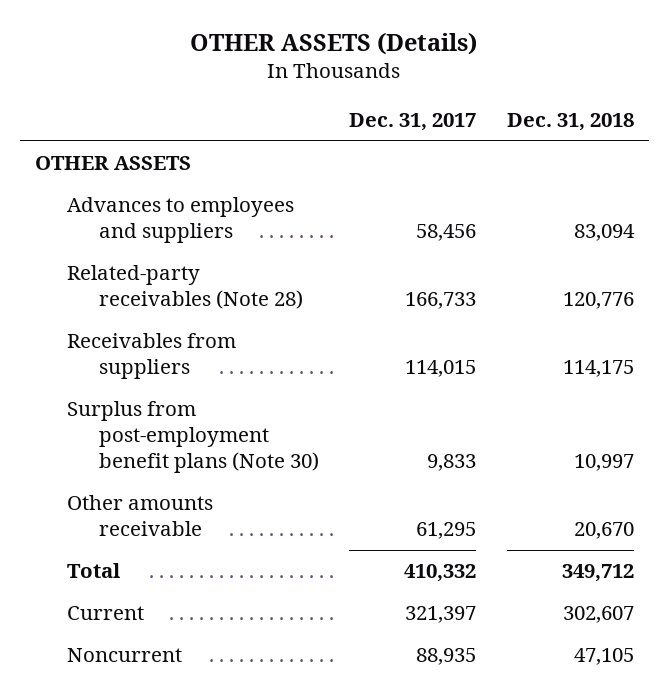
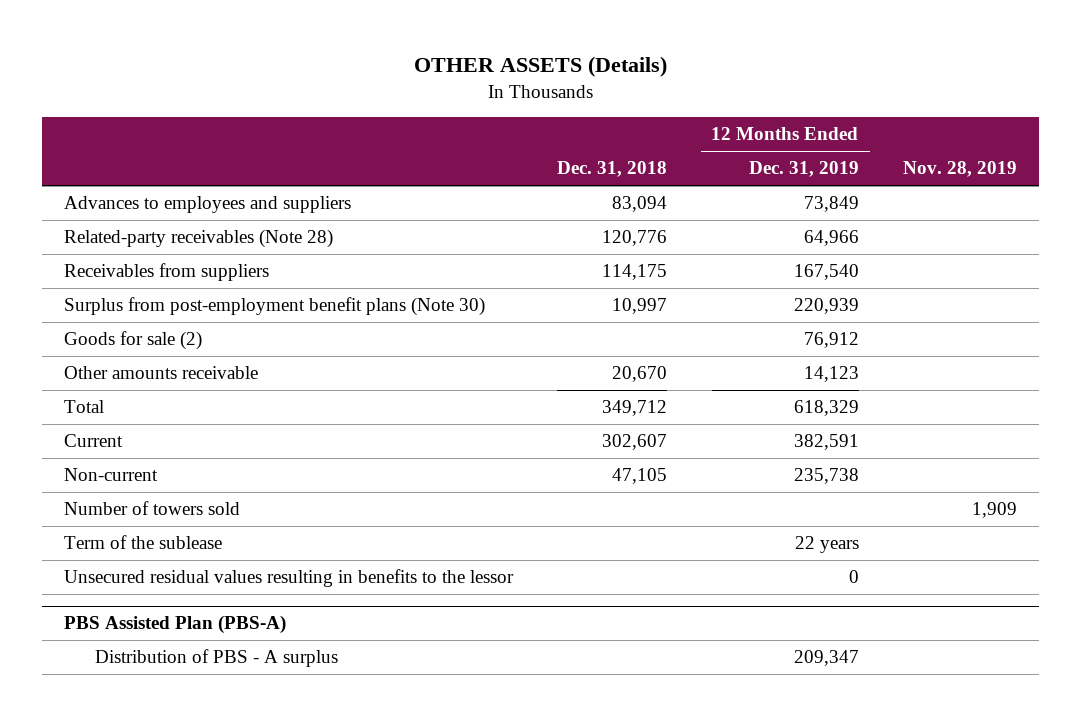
- | Dec. 31, 2017 | Dec. 31, 2018
+ | Dec. 31, 2018 | 12 Months Ended Dec. 31, 2019 | Nov. 28, 2019
- OTHER ASSETS
+ Goods for sale (2) | | 76,912 |
- Noncurrent | 88,935 | 47,105
+ Non-current | 47,105 | 235,738 |
+ Number of towers sold | | | 1,909
+ Term of the sublease | | 22 years |
+ Unsecured residual values resulting in benefits to the lessor | | 0 |
+ PBS Assisted Plan (PBS-A)
+ Distribution of PBS - A surplus | | 209,347 |

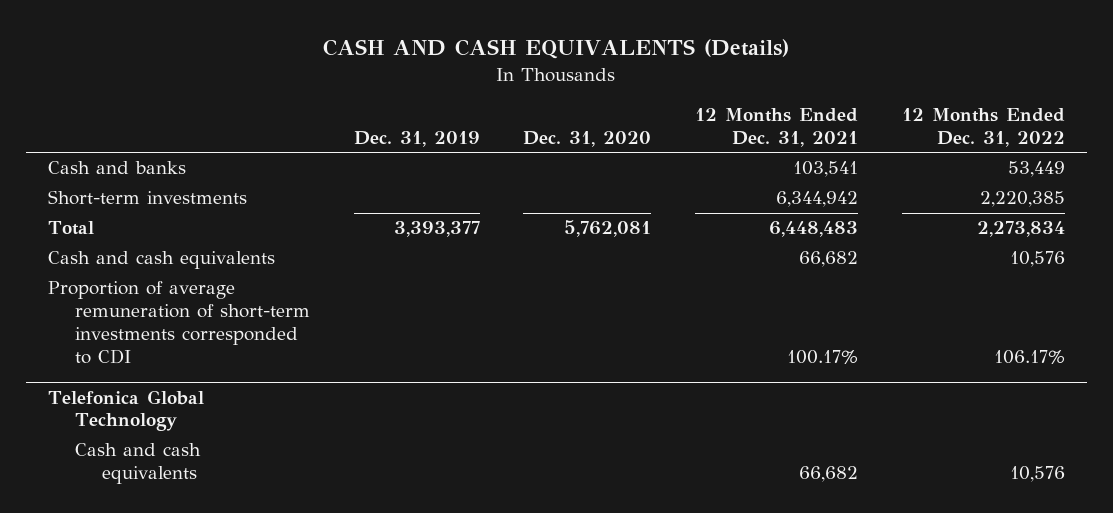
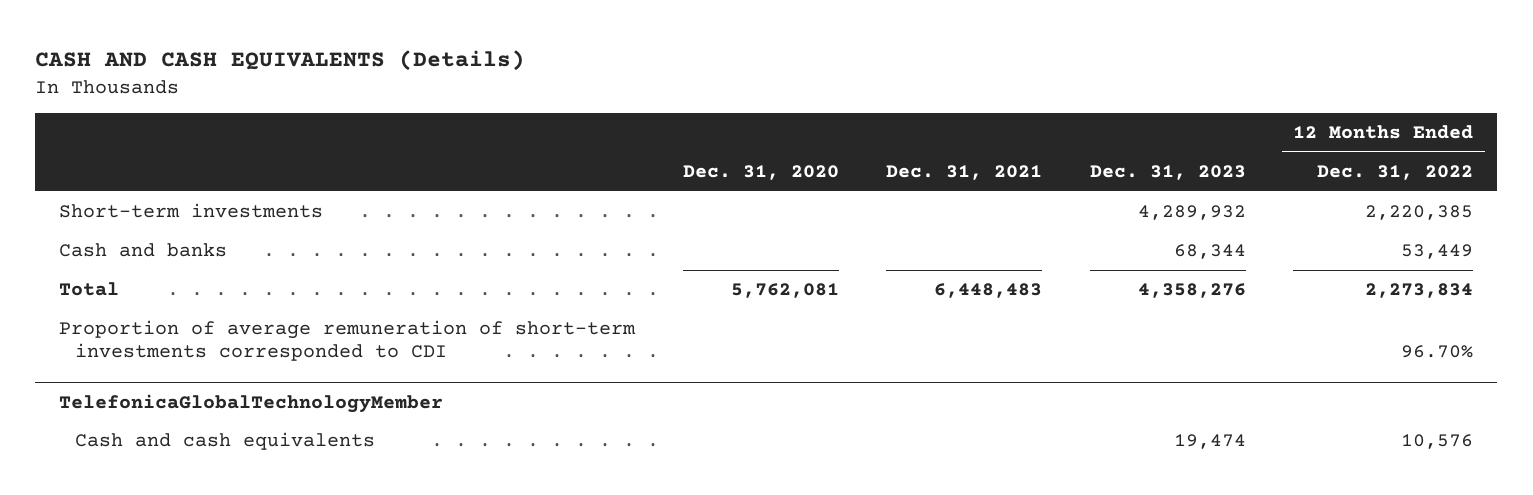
- | Dec. 31, 2019 | Dec. 31, 2020 | 12 Months Ended Dec. 31, 2021 | 12 Months Ended Dec. 31, 2022
+ | Dec. 31, 2020 | Dec. 31, 2021 | Dec. 31, 2023 | 12 Months Ended Dec. 31, 2022
moved down: Cash and banks | | | 68,344 | 53,449
- Cash and cash equivalents | | | 66,682 | 10,576
- Proportion of average remuneration of short-term investments corresponded to CDI | | | 100.17% | 106.17%
- Telefonica Global Technology
+ Proportion of average remuneration of short-term investments corresponded to CDI | | | | 96.70%
+ TelefonicaGlobalTechnologyMember

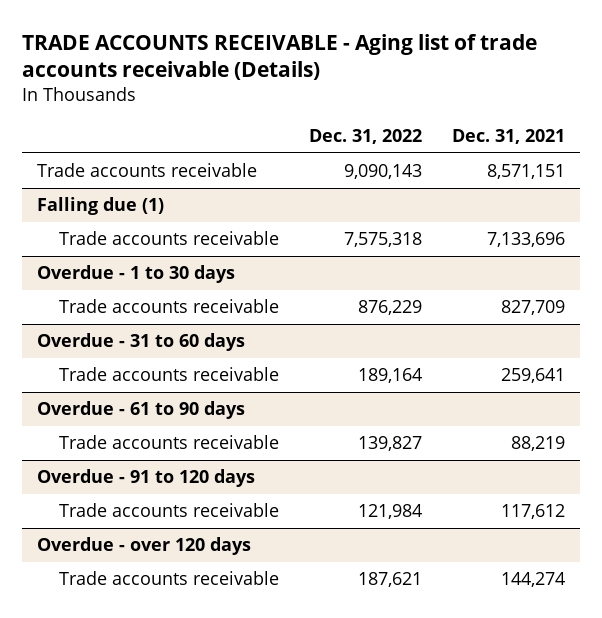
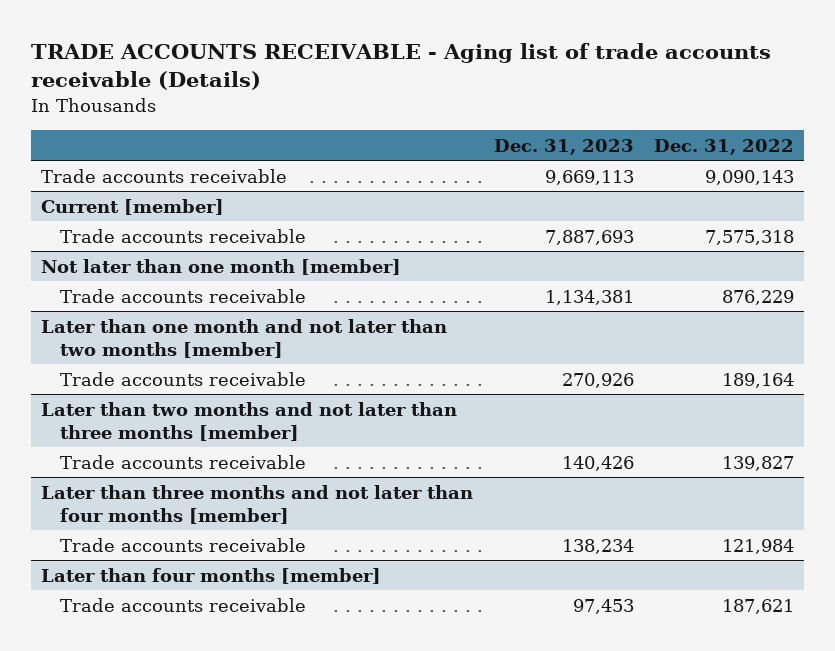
- | Dec. 31, 2022 | Dec. 31, 2021
+ | Dec. 31, 2023 | Dec. 31, 2022
- Falling due (1)
+ Current [member]
- Overdue - 1 to 30 days
+ Not later than one month [member]
- Overdue - 31 to 60 days
+ Later than one month and not later than two months [member]
- Overdue - 61 to 90 days
+ Later than two months and not later than three months [member]
- Overdue - 91 to 120 days
+ Later than three months and not later than four months [member]
- Overdue - over 120 days
+ Later than four months [member]

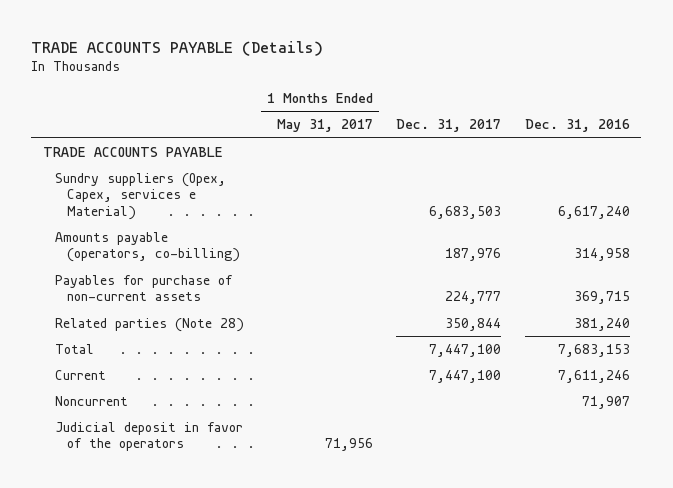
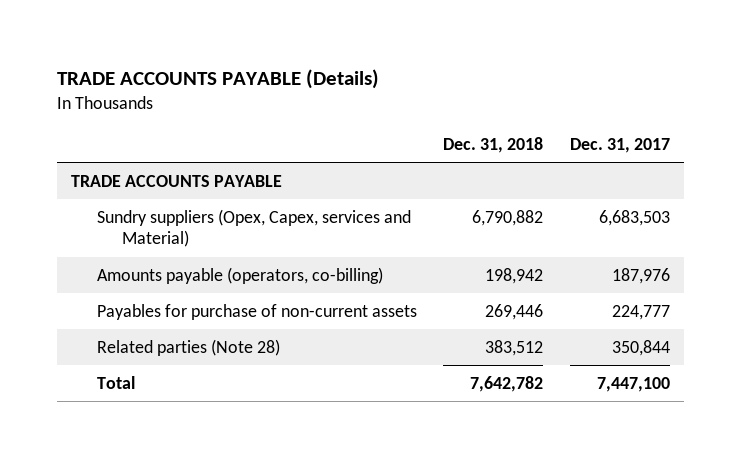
- | 1 Months Ended May 31, 2017 | Dec. 31, 2017 | Dec. 31, 2016
+ | Dec. 31, 2018 | Dec. 31, 2017
- Sundry suppliers (Opex, Capex, services e Material) | | 6,683,503 | 6,617,240
+ Sundry suppliers (Opex, Capex, services and Material) | 6,790,882 | 6,683,503
- Current | | 7,447,100 | 7,611,246
- Noncurrent | | | 71,907
- Judicial deposit in favor of the operators | 71,956 | |

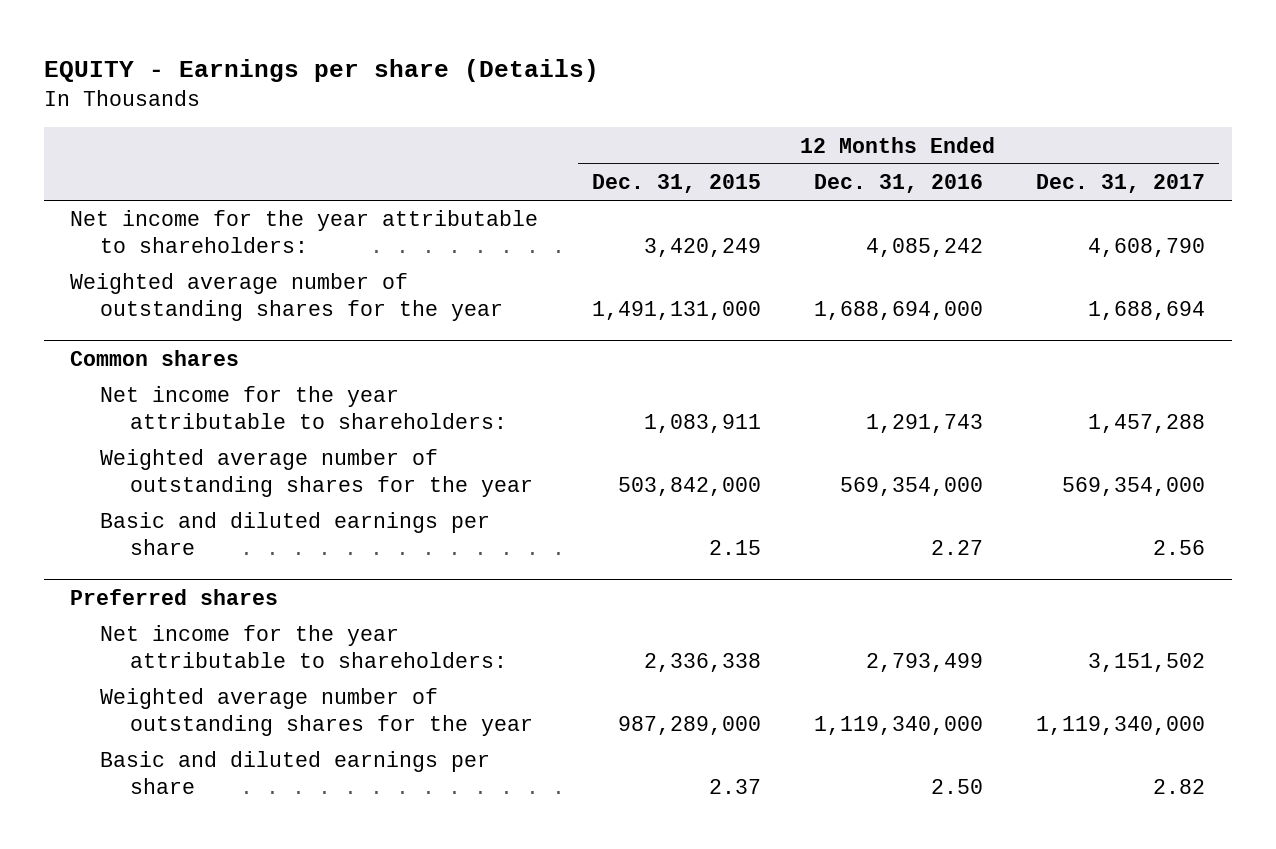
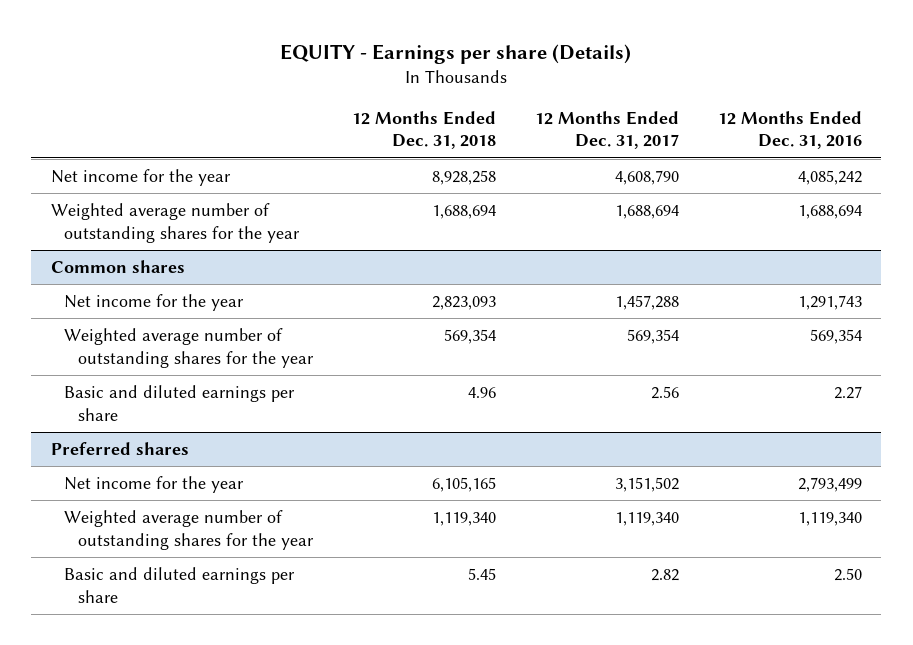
- | 12 Months Ended Dec. 31, 2015 | 12 Months Ended Dec. 31, 2016 | 12 Months Ended Dec. 31, 2017
+ | 12 Months Ended Dec. 31, 2018 | 12 Months Ended Dec. 31, 2017 | 12 Months Ended Dec. 31, 2016
- Net income for the year attributable to shareholders: | 3,420,249 | 4,085,242 | 4,608,790
- Weighted average number of outstanding shares for the year | 1,491,131,000 | 1,688,694,000 | 1,688,694
+ Net income for the year | 8,928,258 | 4,608,790 | 4,085,242
+ Weighted average number of outstanding shares for the year | 1,688,694 | 1,688,694 | 1,688,694
@ Common shares
- Net income for the year attributable to shareholders: | 1,083,911 | 1,291,743 | 1,457,288
- Weighted average number of outstanding shares for the year | 503,842,000 | 569,354,000 | 569,354,000
+ Net income for the year | 2,823,093 | 1,457,288 | 1,291,743
+ Weighted average number of outstanding shares for the year | 569,354 | 569,354 | 569,354
@ Preferred shares
- Net income for the year attributable to shareholders: | 2,336,338 | 2,793,499 | 3,151,502
- Weighted average number of outstanding shares for the year | 987,289,000 | 1,119,340,000 | 1,119,340,000
+ Net income for the year | 6,105,165 | 3,151,502 | 2,793,499
+ Weighted average number of outstanding shares for the year | 1,119,340 | 1,119,340 | 1,119,340

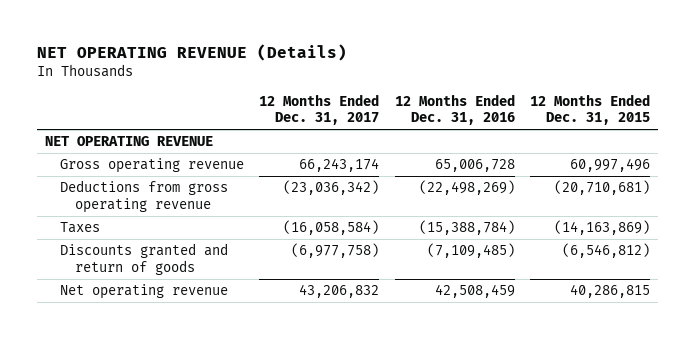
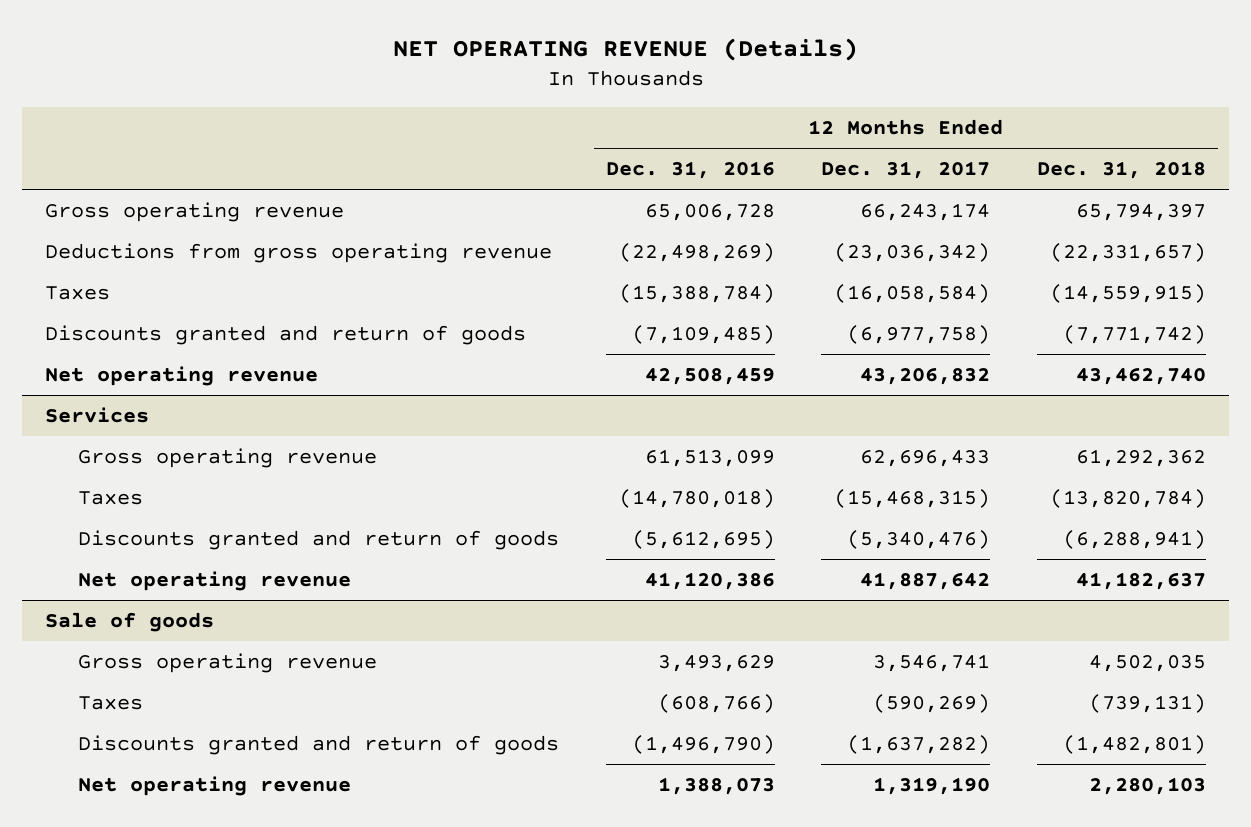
- | 12 Months Ended Dec. 31, 2017 | 12 Months Ended Dec. 31, 2016 | 12 Months Ended Dec. 31, 2015
+ | 12 Months Ended Dec. 31, 2016 | 12 Months Ended Dec. 31, 2017 | 12 Months Ended Dec. 31, 2018
- NET OPERATING REVENUE
+ Services
+ Gross operating revenue | 61,513,099 | 62,696,433 | 61,292,362
+ Taxes | (14,780,018) | (15,468,315) | (13,820,784)
+ Discounts granted and return of goods | (5,612,695) | (5,340,476) | (6,288,941)
+ Net operating revenue | 41,120,386 | 41,887,642 | 41,182,637
+ Sale of goods
+ Gross operating revenue | 3,493,629 | 3,546,741 | 4,502,035
+ Taxes | (608,766) | (590,269) | (739,131)
+ Discounts granted and return of goods | (1,496,790) | (1,637,282) | (1,482,801)
+ Net operating revenue | 1,388,073 | 1,319,190 | 2,280,103

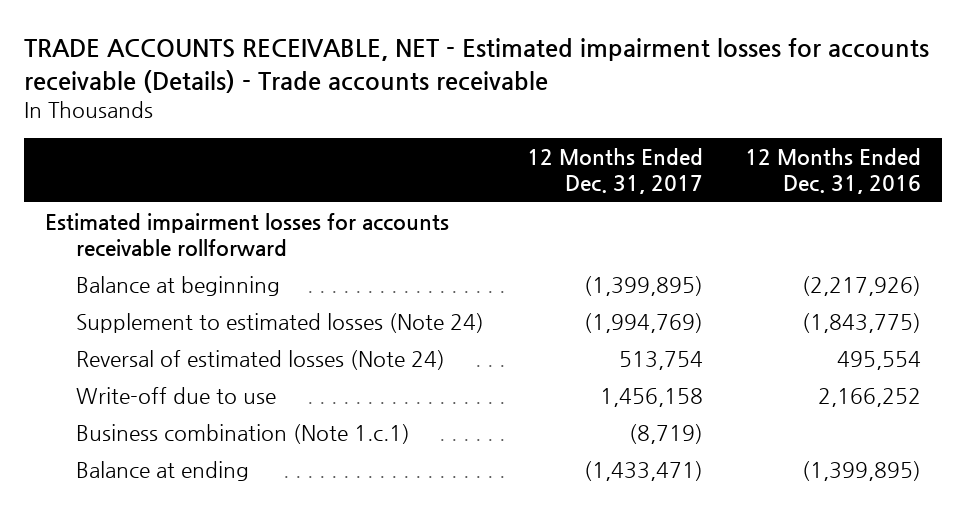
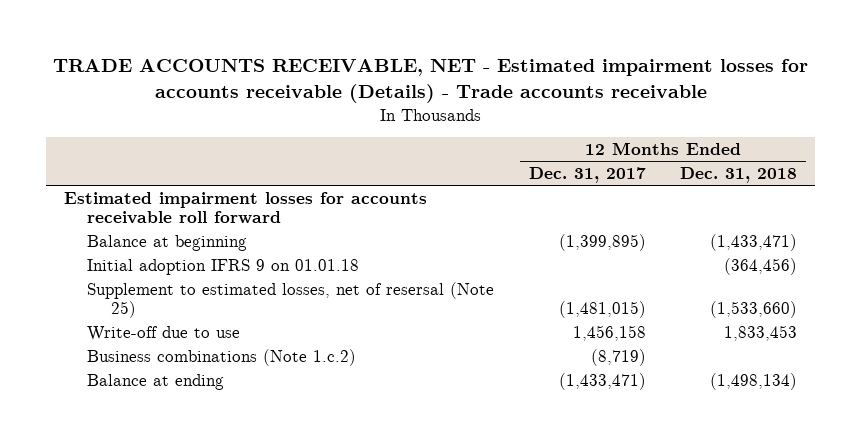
- | 12 Months Ended Dec. 31, 2017 | 12 Months Ended Dec. 31, 2016
+ | 12 Months Ended Dec. 31, 2017 | 12 Months Ended Dec. 31, 2018
- Estimated impairment losses for accounts receivable rollforward
+ Estimated impairment losses for accounts receivable roll forward
- Supplement to estimated losses (Note 24) | (1,994,769) | (1,843,775)
- Reversal of estimated losses (Note 24) | 513,754 | 495,554
+ Initial adoption IFRS 9 on 01.01.18 | | (364,456)
+ Supplement to estimated losses, net of resersal (Note 25) | (1,481,015) | (1,533,660)
- Business combination (Note 1.c.1) | (8,719) |
+ Business combinations (Note 1.c.2) | (8,719) |

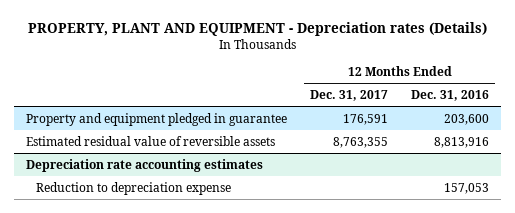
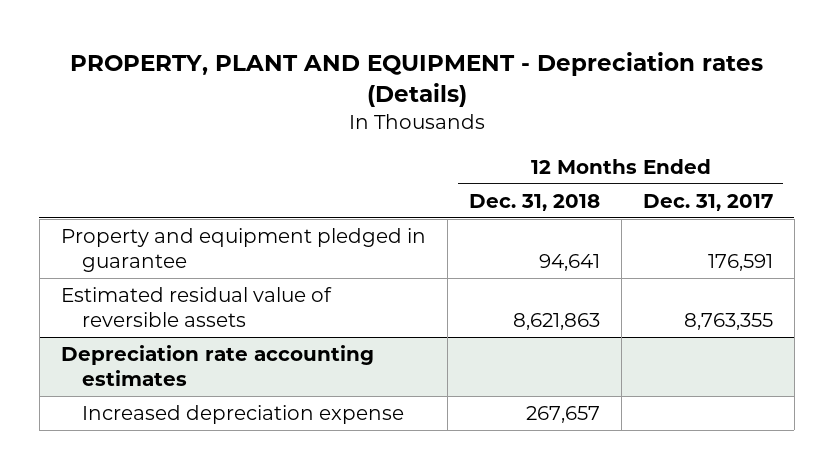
- | 12 Months Ended Dec. 31, 2017 | 12 Months Ended Dec. 31, 2016
+ | 12 Months Ended Dec. 31, 2018 | 12 Months Ended Dec. 31, 2017
@ Depreciation rate accounting estimates
- Reduction to depreciation expense | | 157,053
+ Increased depreciation expense | 267,657 |

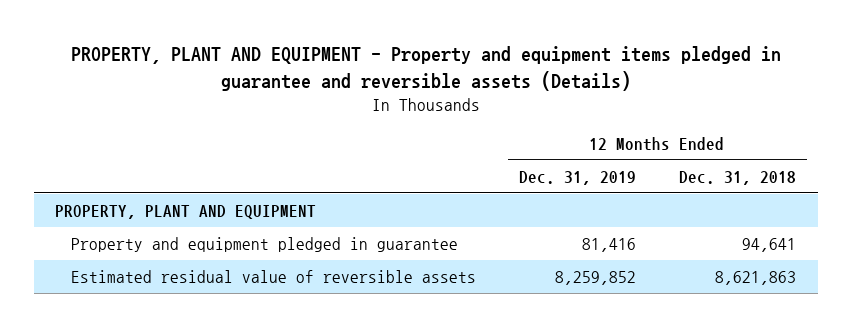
- PROPERTY, PLANT AND EQUIPMENT - Depreciation rates (Details)
+ PROPERTY, PLANT AND EQUIPMENT - Property and equipment items pledged in guarantee and reversible assets (Details)
- | 12 Months Ended Dec. 31, 2018 | 12 Months Ended Dec. 31, 2017
+ | 12 Months Ended Dec. 31, 2019 | 12 Months Ended Dec. 31, 2018
+ PROPERTY, PLANT AND EQUIPMENT
- Depreciation rate accounting estimates
- Increased depreciation expense | 267,657 |

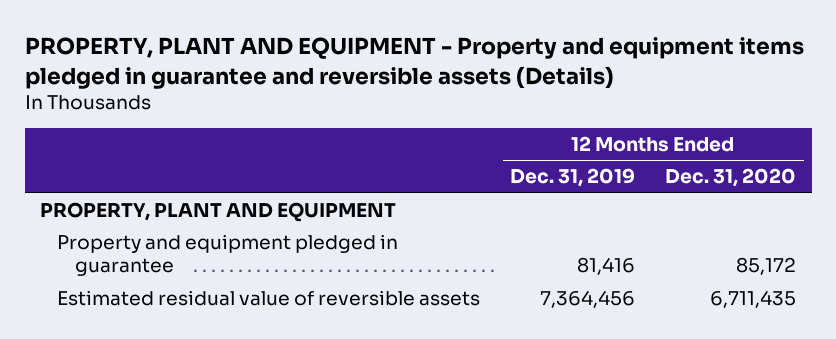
- | 12 Months Ended Dec. 31, 2019 | 12 Months Ended Dec. 31, 2018
+ | 12 Months Ended Dec. 31, 2019 | 12 Months Ended Dec. 31, 2020
- Estimated residual value of reversible assets | 8,259,852 | 8,621,863
+ Estimated residual value of reversible assets | 7,364,456 | 6,711,435

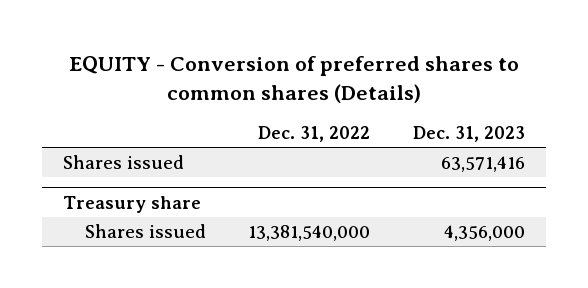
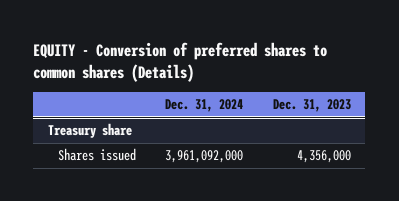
- | Dec. 31, 2022 | Dec. 31, 2023
+ | Dec. 31, 2024 | Dec. 31, 2023
- Shares issued | | 63,571,416

